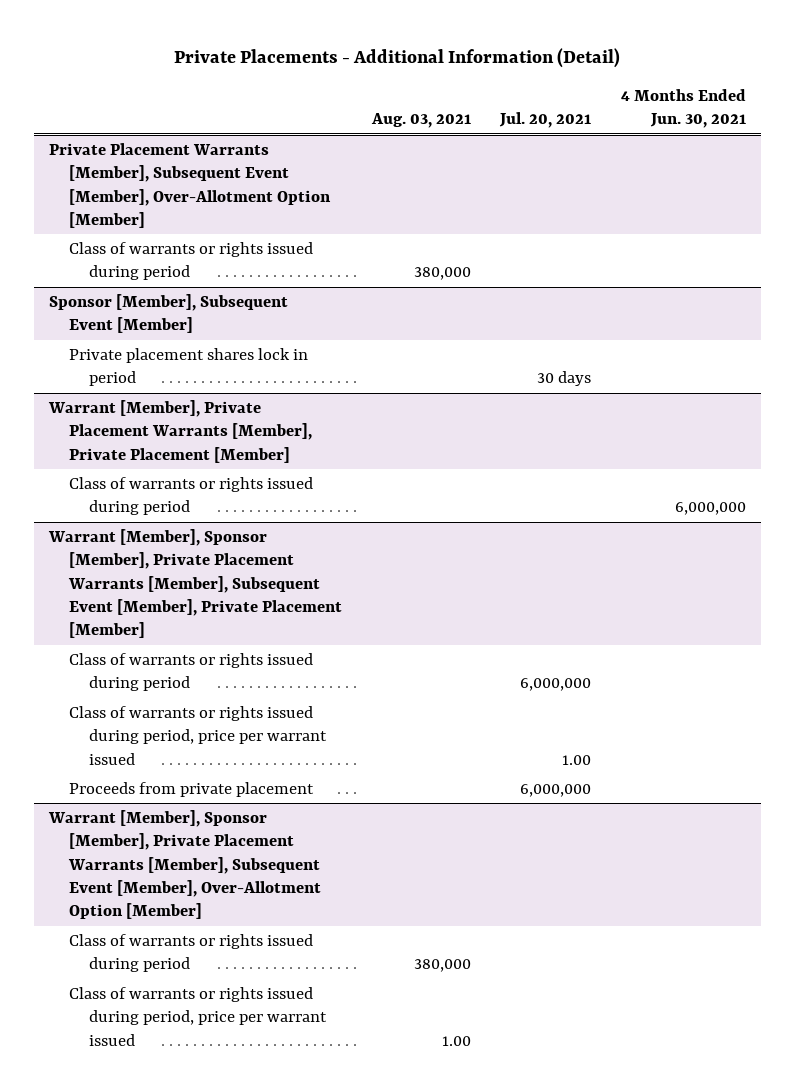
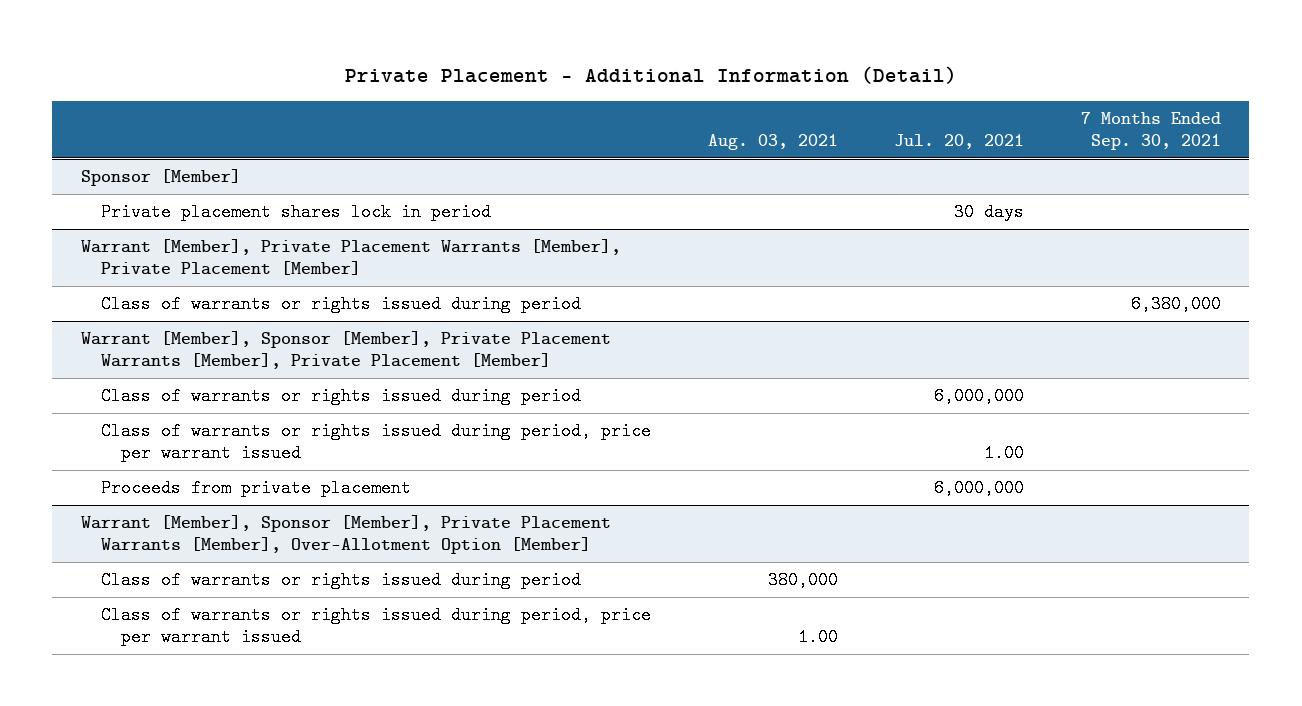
- Private Placements - Additional Information (Detail)
+ Private Placement - Additional Information (Detail)
- | Aug. 03, 2021 | Jul. 20, 2021 | 4 Months Ended Jun. 30, 2021
+ | Aug. 03, 2021 | Jul. 20, 2021 | 7 Months Ended Sep. 30, 2021
- Private Placement Warrants [Member], Subsequent Event [Member], Over-Allotment Option [Member]
- Class of warrants or rights issued during period | 380,000 | |
- Sponsor [Member], Subsequent Event [Member]
+ Sponsor [Member]
- Warrant [Member], Sponsor [Member], Private Placement Warrants [Member], Subsequent Event [Member], Private Placement [Member]
+ Warrant [Member], Sponsor [Member], Private Placement Warrants [Member], Private Placement [Member]
- Warrant [Member], Sponsor [Member], Private Placement Warrants [Member], Subsequent Event [Member], Over-Allotment Option [Member]
+ Warrant [Member], Sponsor [Member], Private Placement Warrants [Member], Over-Allotment Option [Member]

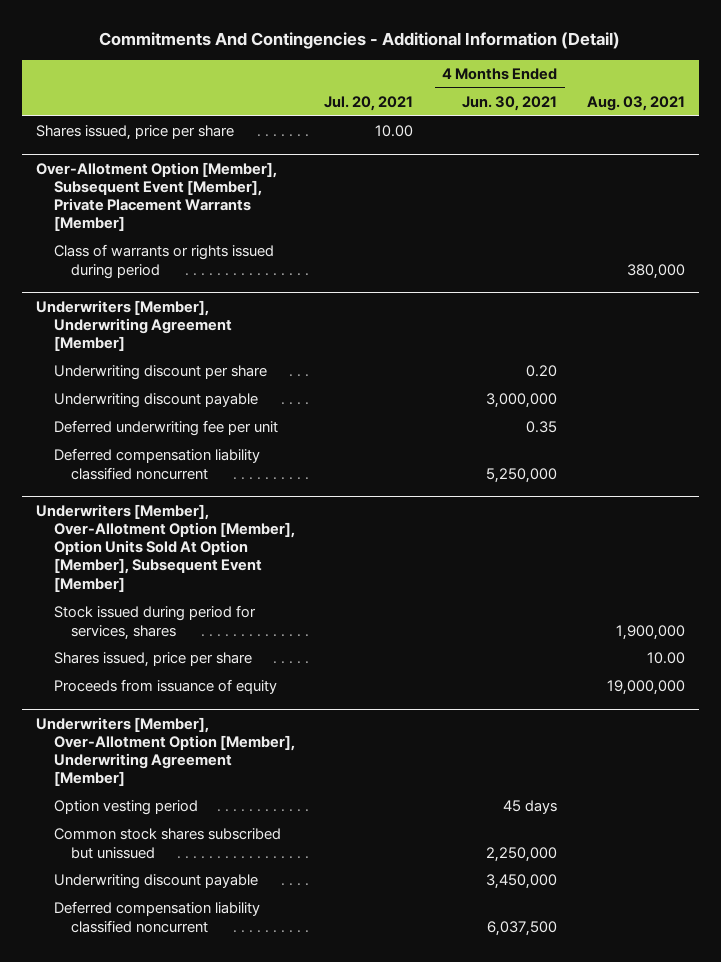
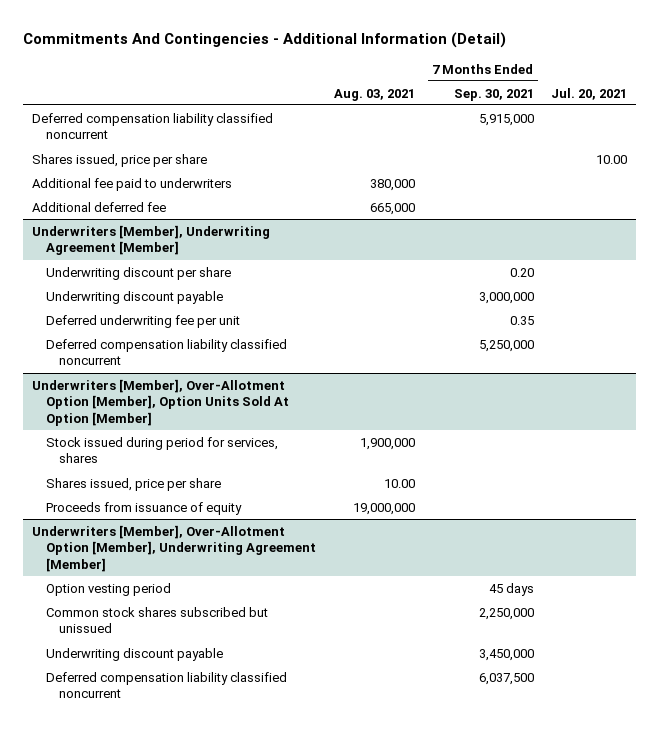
- | Jul. 20, 2021 | 4 Months Ended Jun. 30, 2021 | Aug. 03, 2021
+ | Aug. 03, 2021 | 7 Months Ended Sep. 30, 2021 | Jul. 20, 2021
+ Deferred compensation liability classified noncurrent | | 5,915,000 |
- Over-Allotment Option [Member], Subsequent Event [Member], Private Placement Warrants [Member]
- Class of warrants or rights issued during period | | | 380,000
+ Additional fee paid to underwriters | 380,000 | |
+ Additional deferred fee | 665,000 | |
- Underwriters [Member], Over-Allotment Option [Member], Option Units Sold At Option [Member], Subsequent Event [Member]
+ Underwriters [Member], Over-Allotment Option [Member], Option Units Sold At Option [Member]

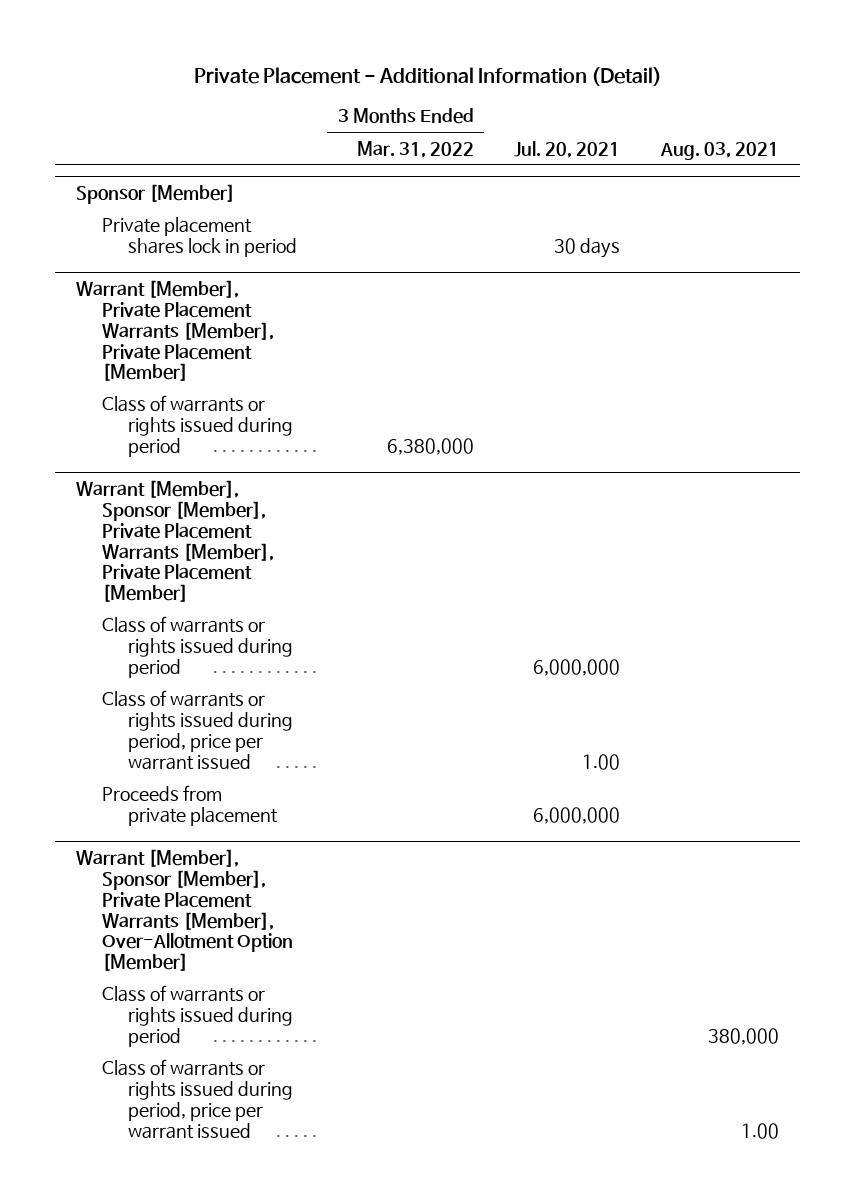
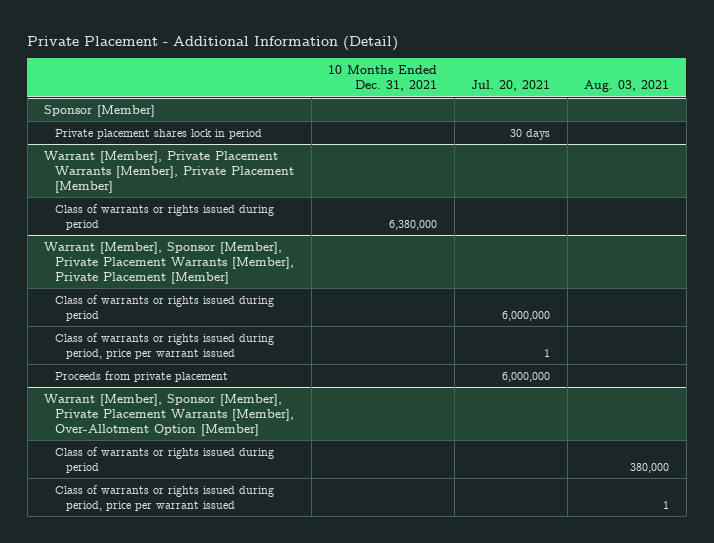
- | 3 Months Ended Mar. 31, 2022 | Jul. 20, 2021 | Aug. 03, 2021
+ | 10 Months Ended Dec. 31, 2021 | Jul. 20, 2021 | Aug. 03, 2021
@ Warrant [Member], Sponsor [Member], Private Placement Warrants [Member], Private Placement [Member]
- Class of warrants or rights issued during period, price per warrant issued | | 1.00 |
+ Class of warrants or rights issued during period, price per warrant issued | | 1 |
@ Warrant [Member], Sponsor [Member], Private Placement Warrants [Member], Over-Allotment Option [Member]
- Class of warrants or rights issued during period, price per warrant issued | | | 1.00
+ Class of warrants or rights issued during period, price per warrant issued | | | 1

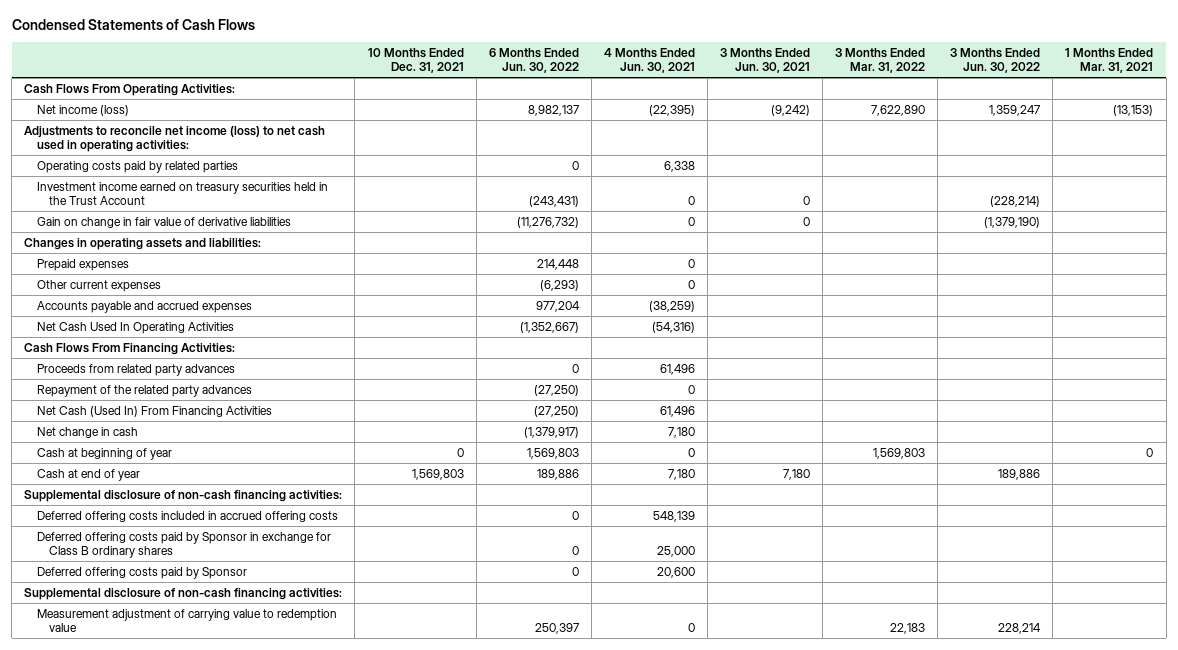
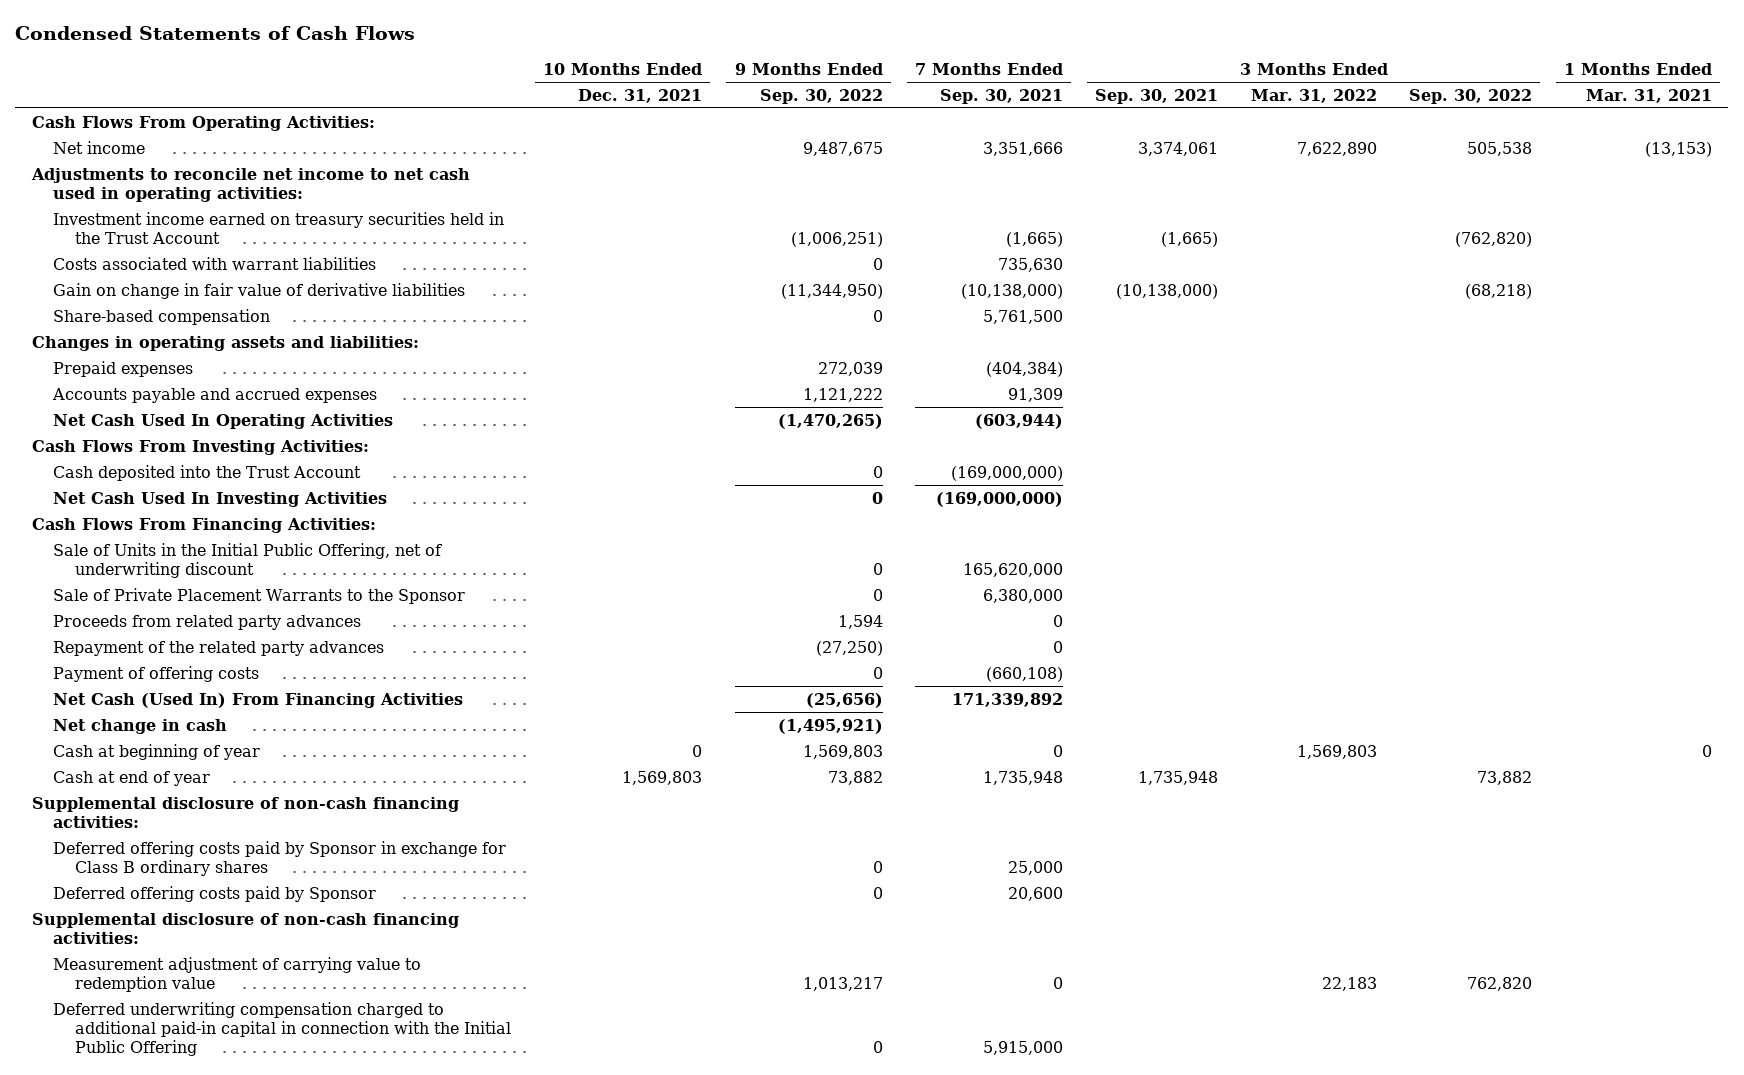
- | 10 Months Ended Dec. 31, 2021 | 6 Months Ended Jun. 30, 2022 | 4 Months Ended Jun. 30, 2021 | 3 Months Ended Jun. 30, 2021 | 3 Months Ended Mar. 31, 2022 | 3 Months Ended Jun. 30, 2022 | 1 Months Ended Mar. 31, 2021
+ | 10 Months Ended Dec. 31, 2021 | 9 Months Ended Sep. 30, 2022 | 7 Months Ended Sep. 30, 2021 | 3 Months Ended Sep. 30, 2021 | 3 Months Ended Mar. 31, 2022 | 3 Months Ended Sep. 30, 2022 | 1 Months Ended Mar. 31, 2021
- Net income (loss) | | 8,982,137 | (22,395) | (9,242) | 7,622,890 | 1,359,247 | (13,153)
- Adjustments to reconcile net income (loss) to net cash used in operating activities:
- Operating costs paid by related parties | | 0 | 6,338 | | | |
+ Net income | | 9,487,675 | 3,351,666 | 3,374,061 | 7,622,890 | 505,538 | (13,153)
+ Adjustments to reconcile net income to net cash used in operating activities:
+ Costs associated with warrant liabilities | | 0 | 735,630 | | | |
+ Share-based compensation | | 0 | 5,761,500 | | | |
- Other current expenses | | (6,293) | 0 | | | |
+ Cash Flows From Investing Activities:
+ Cash deposited into the Trust Account | | 0 | (169,000,000) | | | |
+ Net Cash Used In Investing Activities | | 0 | (169,000,000) | | | |
+ Sale of Units in the Initial Public Offering, net of underwriting discount | | 0 | 165,620,000 | | | |
+ Sale of Private Placement Warrants to the Sponsor | | 0 | 6,380,000 | | | |
+ Payment of offering costs | | 0 | (660,108) | | | |
- Deferred offering costs included in accrued offering costs | | 0 | 548,139 | | | |
+ Deferred underwriting compensation charged to additional paid-in capital in connection with the Initial Public Offering | | 0 | 5,915,000 | | | |

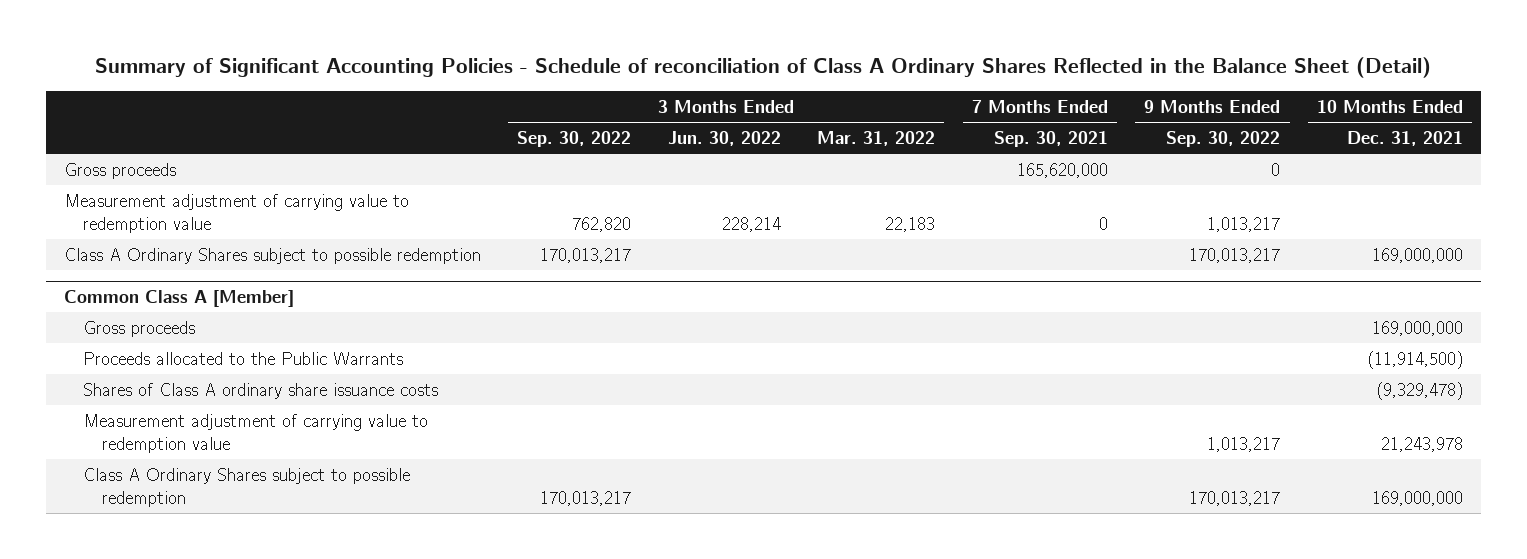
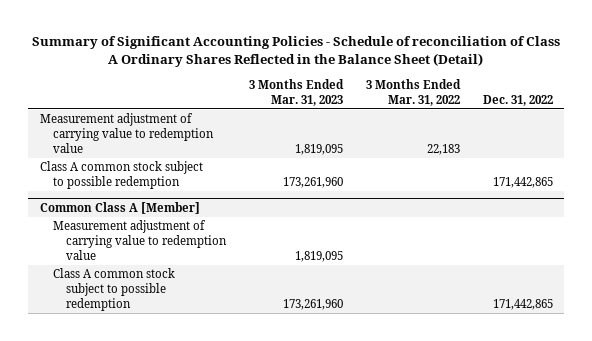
- | 3 Months Ended Sep. 30, 2022 | 3 Months Ended Jun. 30, 2022 | 3 Months Ended Mar. 31, 2022 | 7 Months Ended Sep. 30, 2021 | 9 Months Ended Sep. 30, 2022 | 10 Months Ended Dec. 31, 2021
+ | 3 Months Ended Mar. 31, 2023 | 3 Months Ended Mar. 31, 2022 | Dec. 31, 2022
- Gross proceeds | | | | 165,620,000 | 0 |
- Class A Ordinary Shares subject to possible redemption | 170,013,217 | | | | 170,013,217 | 169,000,000
+ Class A common stock subject to possible redemption | 173,261,960 | | 171,442,865
@ Common Class A [Member]
- Gross proceeds | | | | | | 169,000,000
- Proceeds allocated to the Public Warrants | | | | | | (11,914,500)
- Shares of Class A ordinary share issuance costs | | | | | | (9,329,478)
- Class A Ordinary Shares subject to possible redemption | 170,013,217 | | | | 170,013,217 | 169,000,000
+ Class A common stock subject to possible redemption | 173,261,960 | | 171,442,865

